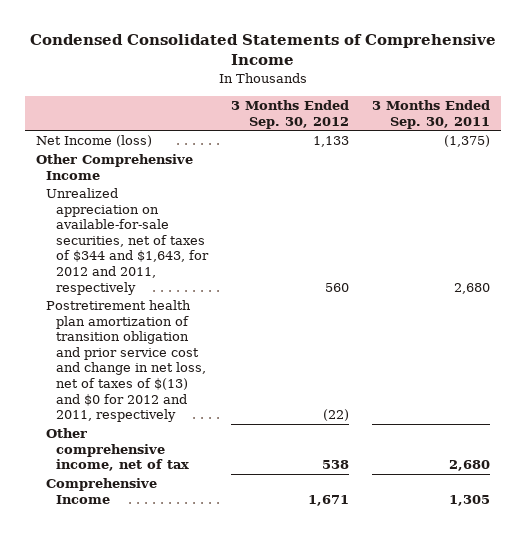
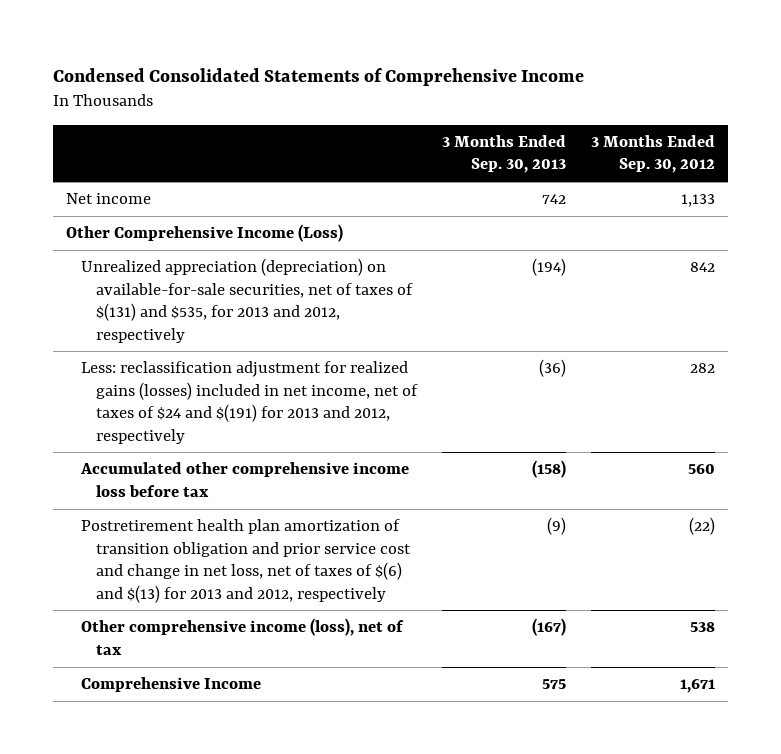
- | 3 Months Ended Sep. 30, 2012 | 3 Months Ended Sep. 30, 2011
+ | 3 Months Ended Sep. 30, 2013 | 3 Months Ended Sep. 30, 2012
- Net Income (loss) | 1,133 | (1,375)
- Other Comprehensive Income
- Unrealized appreciation on available-for-sale securities, net of taxes of $344 and $1,643, for 2012 and 2011, respectively | 560 | 2,680
- Postretirement health plan amortization of transition obligation and prior service cost and change in net loss, net of taxes of $(13) and $0 for 2012 and 2011, respectively | (22) |
- Other comprehensive income, net of tax | 538 | 2,680
+ Net income | 742 | 1,133
+ Other Comprehensive Income (Loss)
+ Unrealized appreciation (depreciation) on available-for-sale securities, net of taxes of $(131) and $535, for 2013 and 2012, respectively | (194) | 842
+ Less: reclassification adjustment for realized gains (losses) included in net income, net of taxes of $24 and $(191) for 2013 and 2012, respectively | (36) | 282
+ Accumulated other comprehensive income loss before tax | (158) | 560
+ Postretirement health plan amortization of transition obligation and prior service cost and change in net loss, net of taxes of $(6) and $(13) for 2013 and 2012, respectively | (9) | (22)
+ Other comprehensive income (loss), net of tax | (167) | 538

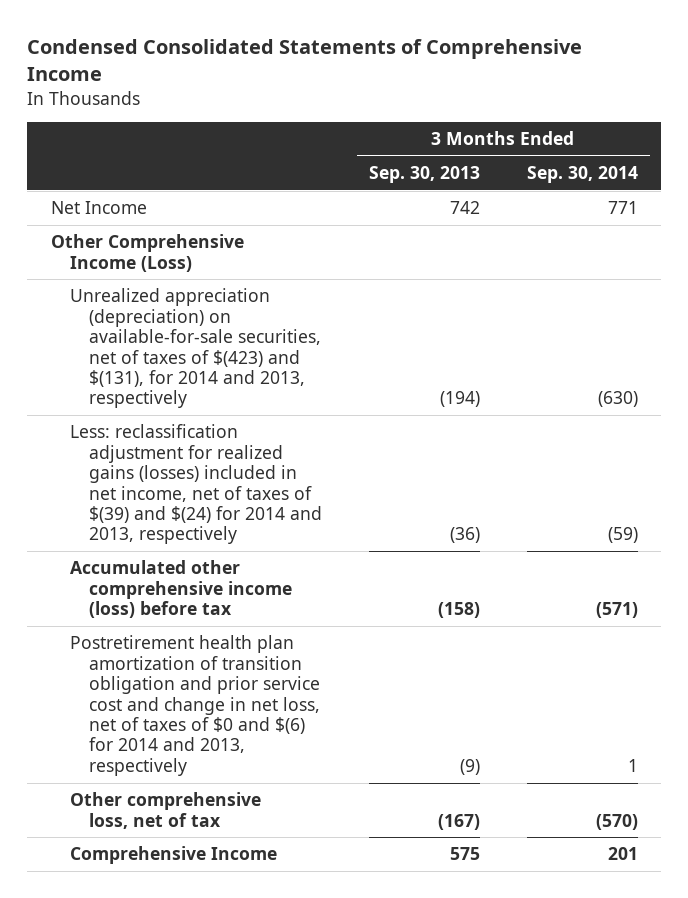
- | 3 Months Ended Sep. 30, 2013 | 3 Months Ended Sep. 30, 2012
+ | 3 Months Ended Sep. 30, 2013 | 3 Months Ended Sep. 30, 2014
- Net income | 742 | 1,133
+ Net Income | 742 | 771
- Unrealized appreciation (depreciation) on available-for-sale securities, net of taxes of $(131) and $535, for 2013 and 2012, respectively | (194) | 842
- Less: reclassification adjustment for realized gains (losses) included in net income, net of taxes of $24 and $(191) for 2013 and 2012, respectively | (36) | 282
- Accumulated other comprehensive income loss before tax | (158) | 560
- Postretirement health plan amortization of transition obligation and prior service cost and change in net loss, net of taxes of $(6) and $(13) for 2013 and 2012, respectively | (9) | (22)
- Other comprehensive income (loss), net of tax | (167) | 538
+ Unrealized appreciation (depreciation) on available-for-sale securities, net of taxes of $(423) and $(131), for 2014 and 2013, respectively | (194) | (630)
+ Less: reclassification adjustment for realized gains (losses) included in net income, net of taxes of $(39) and $(24) for 2014 and 2013, respectively | (36) | (59)
+ Accumulated other comprehensive income (loss) before tax | (158) | (571)
+ Postretirement health plan amortization of transition obligation and prior service cost and change in net loss, net of taxes of $0 and $(6) for 2014 and 2013, respectively | (9) | 1
+ Other comprehensive loss, net of tax | (167) | (570)

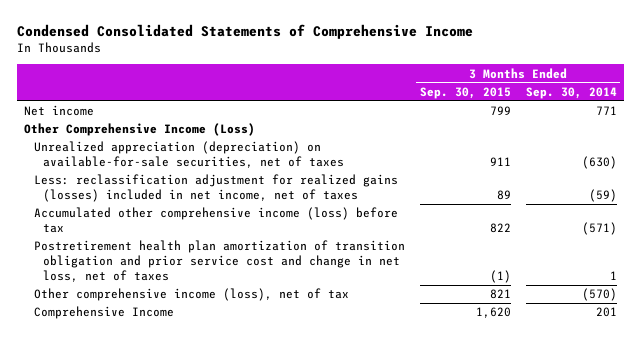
- | 3 Months Ended Sep. 30, 2013 | 3 Months Ended Sep. 30, 2014
+ | 3 Months Ended Sep. 30, 2015 | 3 Months Ended Sep. 30, 2014
- Net Income | 742 | 771
+ Net income | 799 | 771
- Unrealized appreciation (depreciation) on available-for-sale securities, net of taxes of $(423) and $(131), for 2014 and 2013, respectively | (194) | (630)
- Less: reclassification adjustment for realized gains (losses) included in net income, net of taxes of $(39) and $(24) for 2014 and 2013, respectively | (36) | (59)
+ Unrealized appreciation (depreciation) on available-for-sale securities, net of taxes | 911 | (630)
+ Less: reclassification adjustment for realized gains (losses) included in net income, net of taxes | 89 | (59)
- Postretirement health plan amortization of transition obligation and prior service cost and change in net loss, net of taxes of $0 and $(6) for 2014 and 2013, respectively | (9) | 1
- Other comprehensive loss, net of tax | (167) | (570)
+ Postretirement health plan amortization of transition obligation and prior service cost and change in net loss, net of taxes | (1) | 1
+ Other comprehensive income (loss), net of tax | 821 | (570)

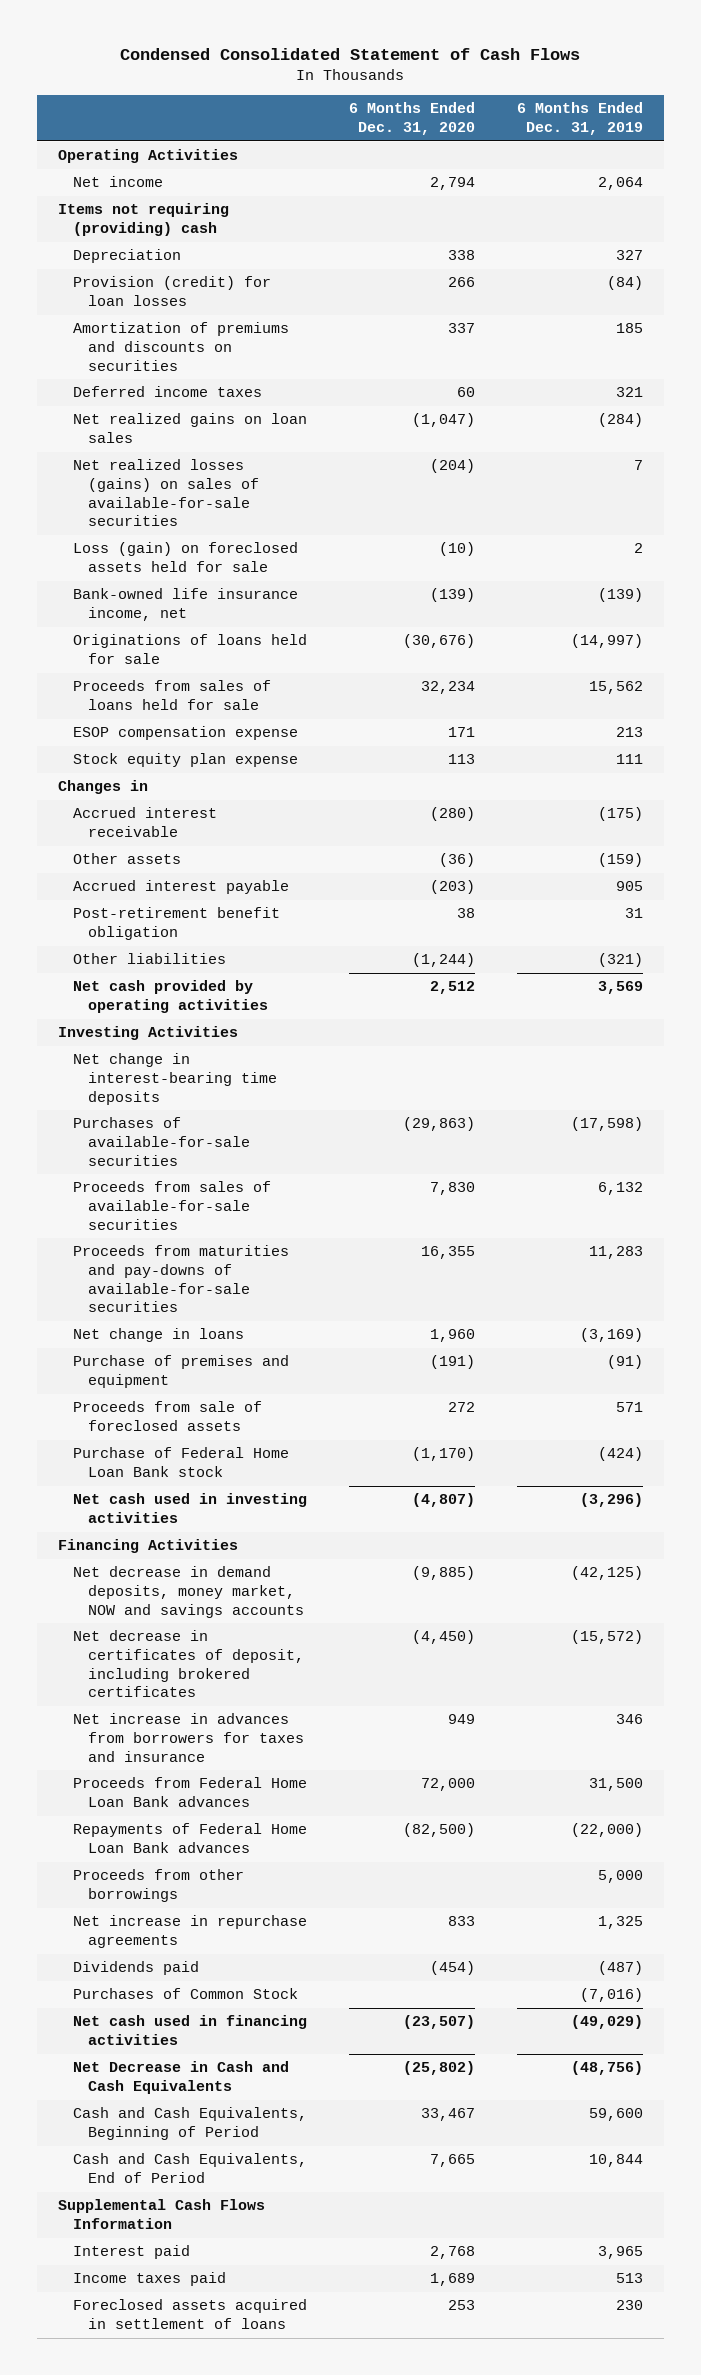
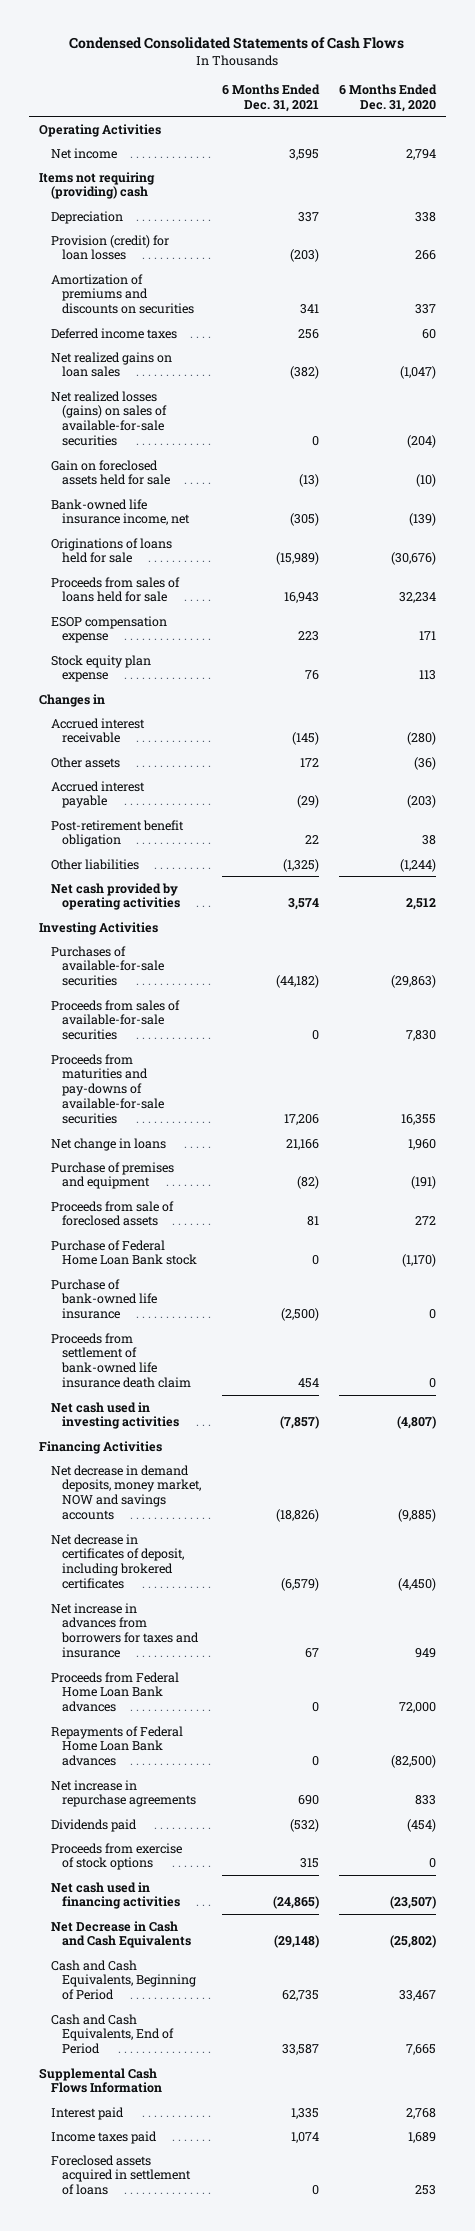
- Condensed Consolidated Statement of Cash Flows
+ Condensed Consolidated Statements of Cash Flows
- | 6 Months Ended Dec. 31, 2020 | 6 Months Ended Dec. 31, 2019
+ | 6 Months Ended Dec. 31, 2021 | 6 Months Ended Dec. 31, 2020
- Loss (gain) on foreclosed assets held for sale | (10) | 2
+ Gain on foreclosed assets held for sale | (13) | (10)
- Net change in interest-bearing time deposits
+ Purchase of bank-owned life insurance | (2,500) | 0
+ Proceeds from settlement of bank-owned life insurance death claim | 454 | 0
- Proceeds from other borrowings | | 5,000
- Purchases of Common Stock | | (7,016)
+ Proceeds from exercise of stock options | 315 | 0

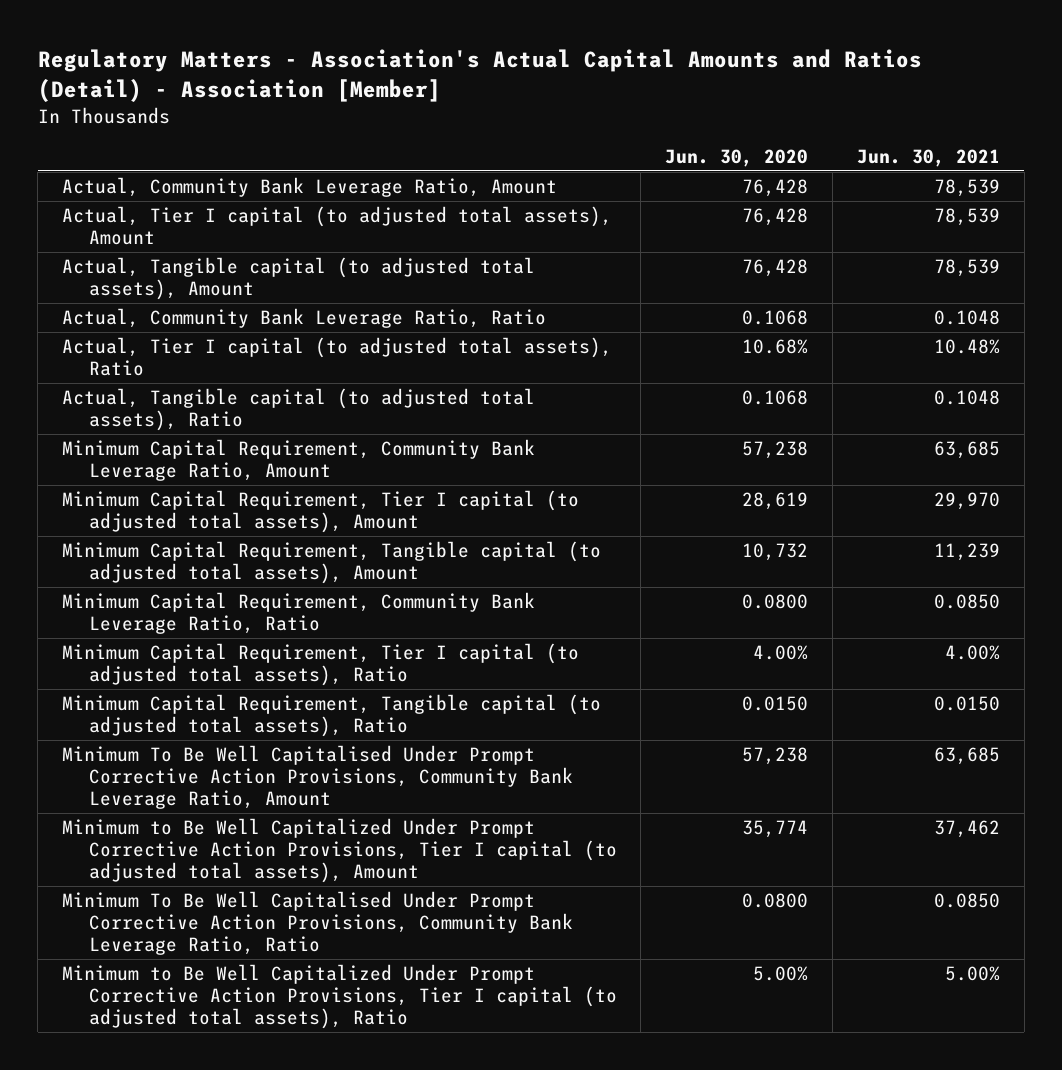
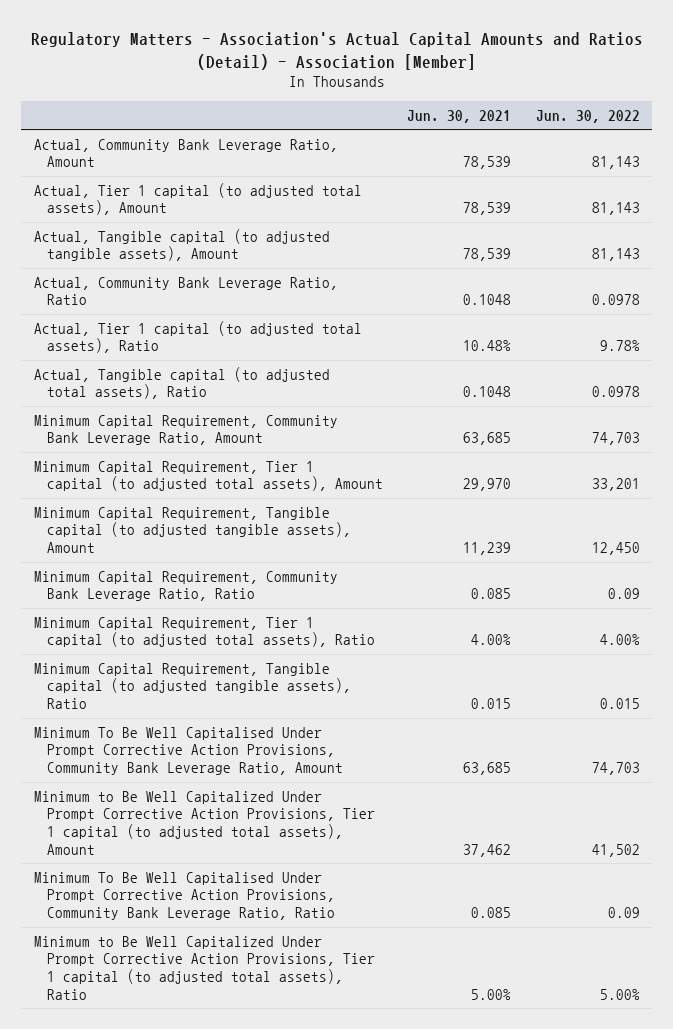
- | Jun. 30, 2020 | Jun. 30, 2021
+ | Jun. 30, 2021 | Jun. 30, 2022
- Actual, Tier I capital (to adjusted total assets), Amount | 76,428 | 78,539
- Actual, Tangible capital (to adjusted total assets), Amount | 76,428 | 78,539
+ Actual, Tier 1 capital (to adjusted total assets), Amount | 78,539 | 81,143
+ Actual, Tangible capital (to adjusted tangible assets), Amount | 78,539 | 81,143
- Actual, Tier I capital (to adjusted total assets), Ratio | 10.68% | 10.48%
+ Actual, Tier 1 capital (to adjusted total assets), Ratio | 10.48% | 9.78%
- Minimum Capital Requirement, Tier I capital (to adjusted total assets), Amount | 28,619 | 29,970
- Minimum Capital Requirement, Tangible capital (to adjusted total assets), Amount | 10,732 | 11,239
- Minimum Capital Requirement, Community Bank Leverage Ratio, Ratio | 0.0800 | 0.0850
- Minimum Capital Requirement, Tier I capital (to adjusted total assets), Ratio | 4.00% | 4.00%
- Minimum Capital Requirement, Tangible capital (to adjusted total assets), Ratio | 0.0150 | 0.0150
+ Minimum Capital Requirement, Tier 1 capital (to adjusted total assets), Amount | 29,970 | 33,201
+ Minimum Capital Requirement, Tangible capital (to adjusted tangible assets), Amount | 11,239 | 12,450
+ Minimum Capital Requirement, Community Bank Leverage Ratio, Ratio | 0.085 | 0.09
+ Minimum Capital Requirement, Tier 1 capital (to adjusted total assets), Ratio | 4.00% | 4.00%
+ Minimum Capital Requirement, Tangible capital (to adjusted tangible assets), Ratio | 0.015 | 0.015
- Minimum to Be Well Capitalized Under Prompt Corrective Action Provisions, Tier I capital (to adjusted total assets), Amount | 35,774 | 37,462
- Minimum To Be Well Capitalised Under Prompt Corrective Action Provisions, Community Bank Leverage Ratio, Ratio | 0.0800 | 0.0850
- Minimum to Be Well Capitalized Under Prompt Corrective Action Provisions, Tier I capital (to adjusted total assets), Ratio | 5.00% | 5.00%
+ Minimum to Be Well Capitalized Under Prompt Corrective Action Provisions, Tier 1 capital (to adjusted total assets), Amount | 37,462 | 41,502
+ Minimum To Be Well Capitalised Under Prompt Corrective Action Provisions, Community Bank Leverage Ratio, Ratio | 0.085 | 0.09
+ Minimum to Be Well Capitalized Under Prompt Corrective Action Provisions, Tier 1 capital (to adjusted total assets), Ratio | 5.00% | 5.00%

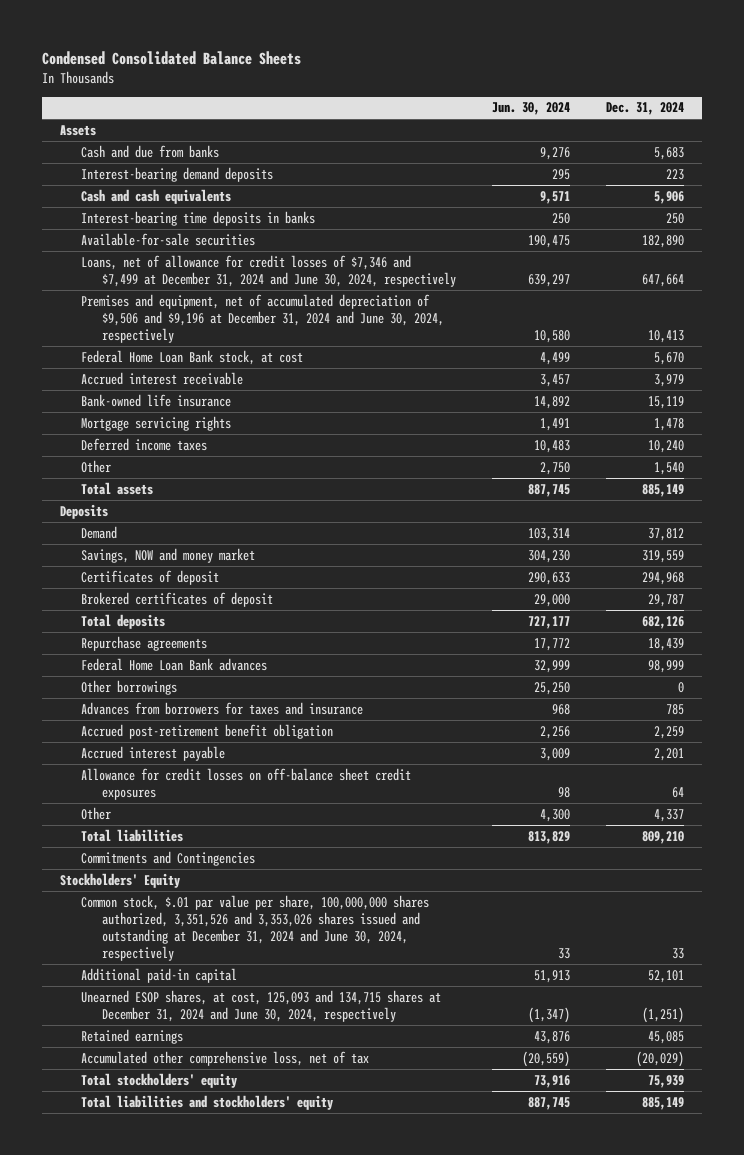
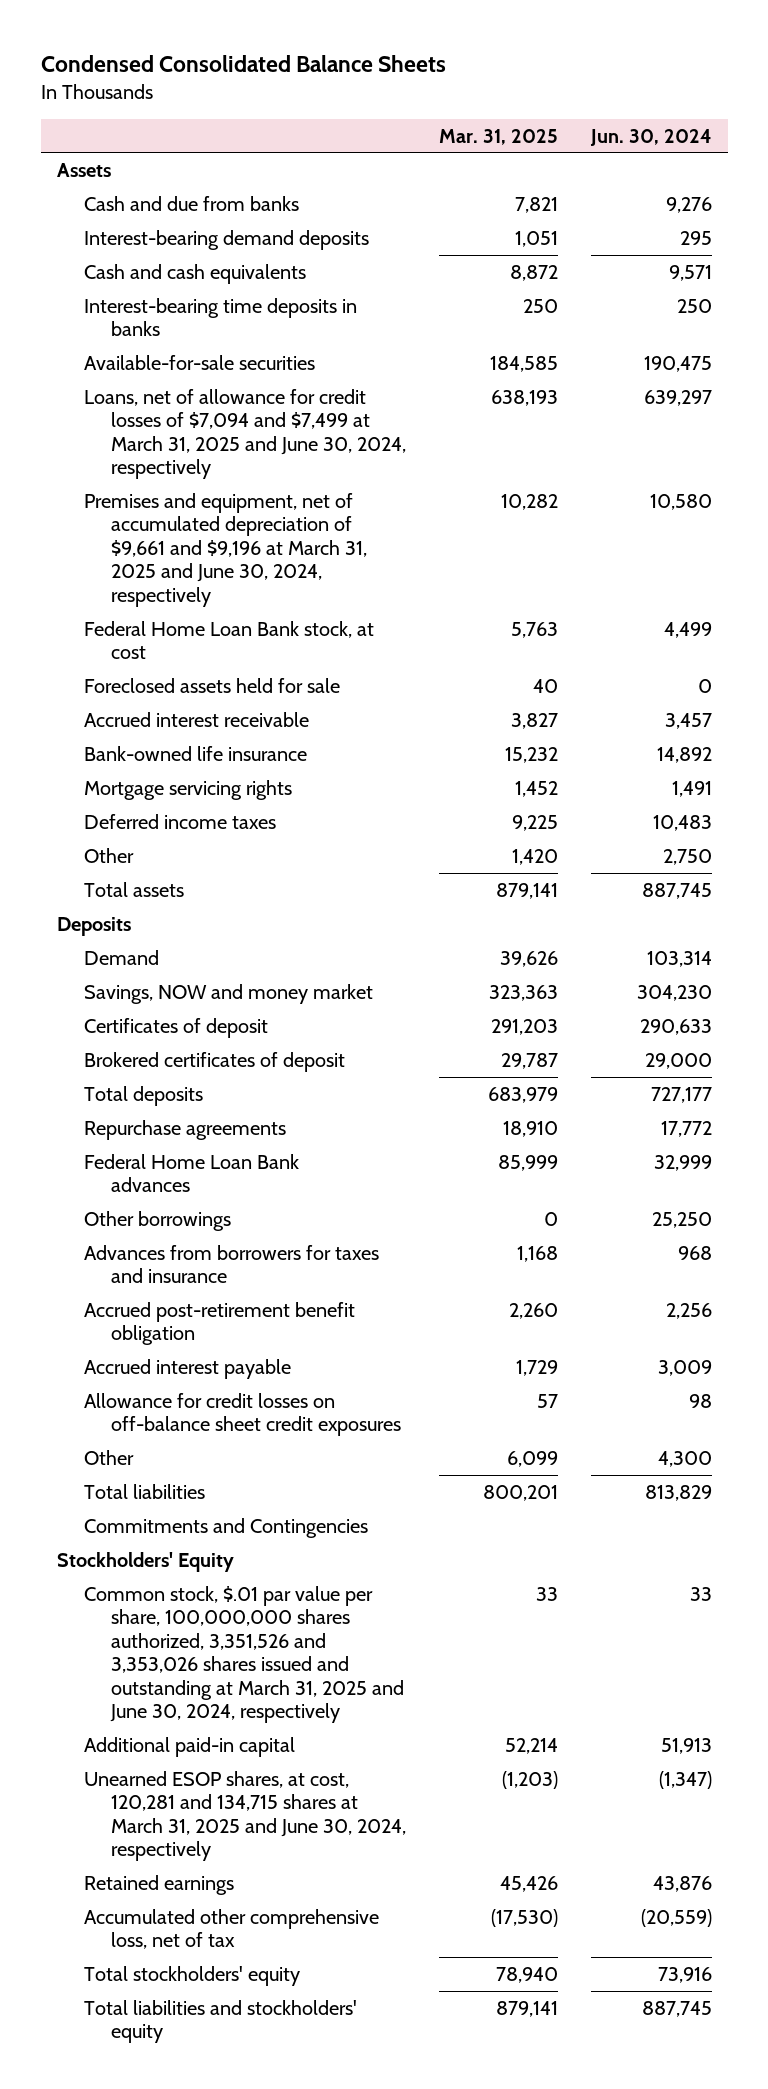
- | Jun. 30, 2024 | Dec. 31, 2024
+ | Mar. 31, 2025 | Jun. 30, 2024
- Loans, net of allowance for credit losses of $7,346 and $7,499 at December 31, 2024 and June 30, 2024, respectively | 639,297 | 647,664
- Premises and equipment, net of accumulated depreciation of $9,506 and $9,196 at December 31, 2024 and June 30, 2024, respectively | 10,580 | 10,413
+ Loans, net of allowance for credit losses of $7,094 and $7,499 at March 31, 2025 and June 30, 2024, respectively | 638,193 | 639,297
+ Premises and equipment, net of accumulated depreciation of $9,661 and $9,196 at March 31, 2025 and June 30, 2024, respectively | 10,282 | 10,580
+ Foreclosed assets held for sale | 40 | 0
- Common stock, $.01 par value per share, 100,000,000 shares authorized, 3,351,526 and 3,353,026 shares issued and outstanding at December 31, 2024 and June 30, 2024, respectively | 33 | 33
+ Common stock, $.01 par value per share, 100,000,000 shares authorized, 3,351,526 and 3,353,026 shares issued and outstanding at March 31, 2025 and June 30, 2024, respectively | 33 | 33
- Unearned ESOP shares, at cost, 125,093 and 134,715 shares at December 31, 2024 and June 30, 2024, respectively | (1,347) | (1,251)
+ Unearned ESOP shares, at cost, 120,281 and 134,715 shares at March 31, 2025 and June 30, 2024, respectively | (1,203) | (1,347)

